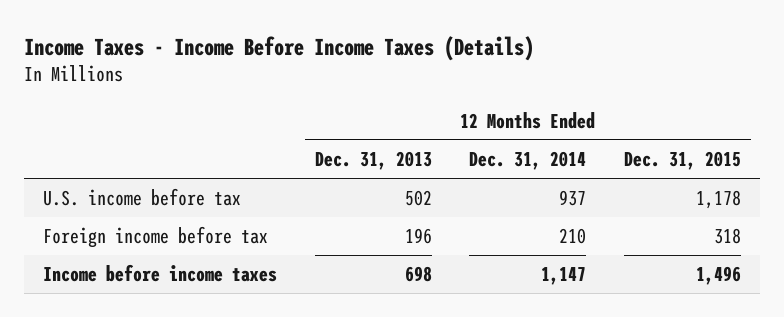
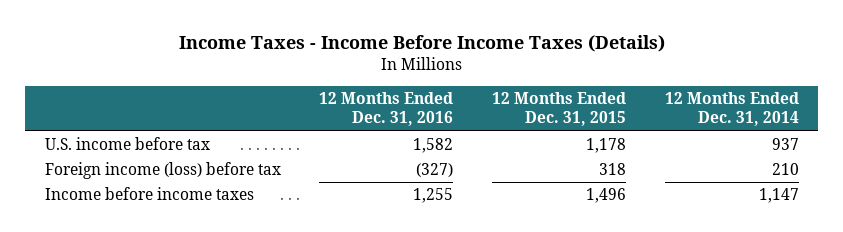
- | 12 Months Ended Dec. 31, 2013 | 12 Months Ended Dec. 31, 2014 | 12 Months Ended Dec. 31, 2015
+ | 12 Months Ended Dec. 31, 2016 | 12 Months Ended Dec. 31, 2015 | 12 Months Ended Dec. 31, 2014
- Foreign income before tax | 196 | 210 | 318
+ Foreign income (loss) before tax | (327) | 318 | 210

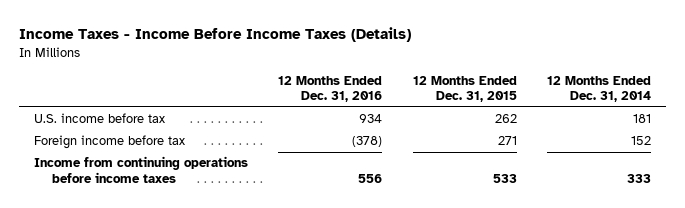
- U.S. income before tax | 1,582 | 1,178 | 937
- Foreign income (loss) before tax | (327) | 318 | 210
- Income before income taxes | 1,255 | 1,496 | 1,147
+ U.S. income before tax | 934 | 262 | 181
+ Foreign income before tax | (378) | 271 | 152
+ Income from continuing operations before income taxes | 556 | 533 | 333

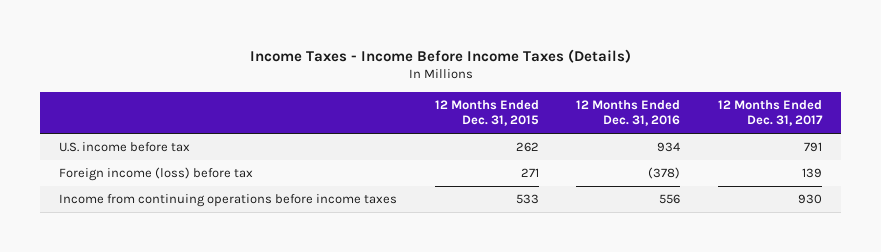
- | 12 Months Ended Dec. 31, 2016 | 12 Months Ended Dec. 31, 2015 | 12 Months Ended Dec. 31, 2014
+ | 12 Months Ended Dec. 31, 2015 | 12 Months Ended Dec. 31, 2016 | 12 Months Ended Dec. 31, 2017
- Foreign income before tax | (378) | 271 | 152
+ Foreign income (loss) before tax | 271 | (378) | 139

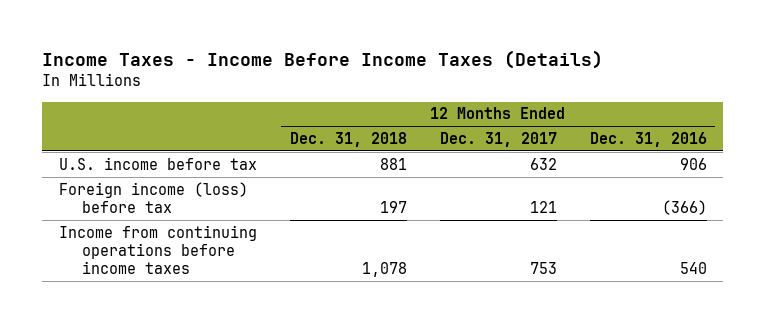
- | 12 Months Ended Dec. 31, 2015 | 12 Months Ended Dec. 31, 2016 | 12 Months Ended Dec. 31, 2017
+ | 12 Months Ended Dec. 31, 2018 | 12 Months Ended Dec. 31, 2017 | 12 Months Ended Dec. 31, 2016
- U.S. income before tax | 262 | 934 | 791
- Foreign income (loss) before tax | 271 | (378) | 139
- Income from continuing operations before income taxes | 533 | 556 | 930
+ U.S. income before tax | 881 | 632 | 906
+ Foreign income (loss) before tax | 197 | 121 | (366)
+ Income from continuing operations before income taxes | 1,078 | 753 | 540

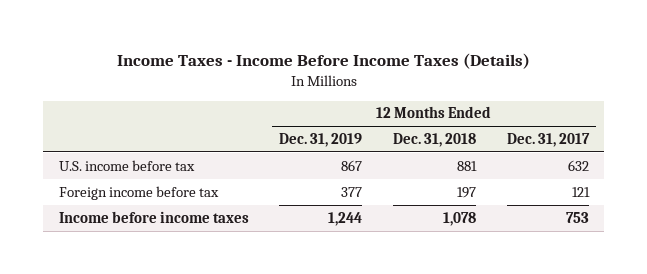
- | 12 Months Ended Dec. 31, 2018 | 12 Months Ended Dec. 31, 2017 | 12 Months Ended Dec. 31, 2016
+ | 12 Months Ended Dec. 31, 2019 | 12 Months Ended Dec. 31, 2018 | 12 Months Ended Dec. 31, 2017
- Foreign income (loss) before tax | 197 | 121 | (366)
- Income from continuing operations before income taxes | 1,078 | 753 | 540
+ Foreign income before tax | 377 | 197 | 121
+ Income before income taxes | 1,244 | 1,078 | 753

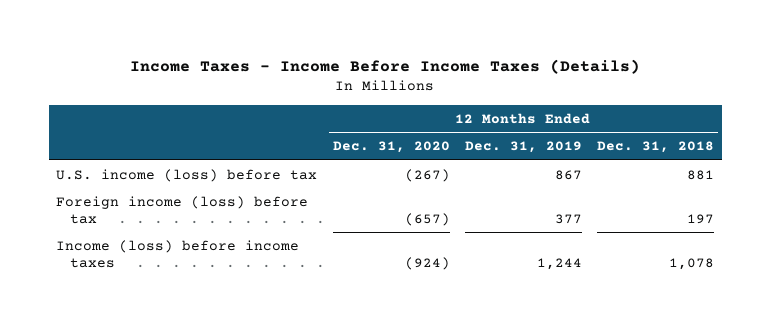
- | 12 Months Ended Dec. 31, 2019 | 12 Months Ended Dec. 31, 2018 | 12 Months Ended Dec. 31, 2017
+ | 12 Months Ended Dec. 31, 2020 | 12 Months Ended Dec. 31, 2019 | 12 Months Ended Dec. 31, 2018
- U.S. income before tax | 867 | 881 | 632
- Foreign income before tax | 377 | 197 | 121
- Income before income taxes | 1,244 | 1,078 | 753
+ U.S. income (loss) before tax | (267) | 867 | 881
+ Foreign income (loss) before tax | (657) | 377 | 197
+ Income (loss) before income taxes | (924) | 1,244 | 1,078

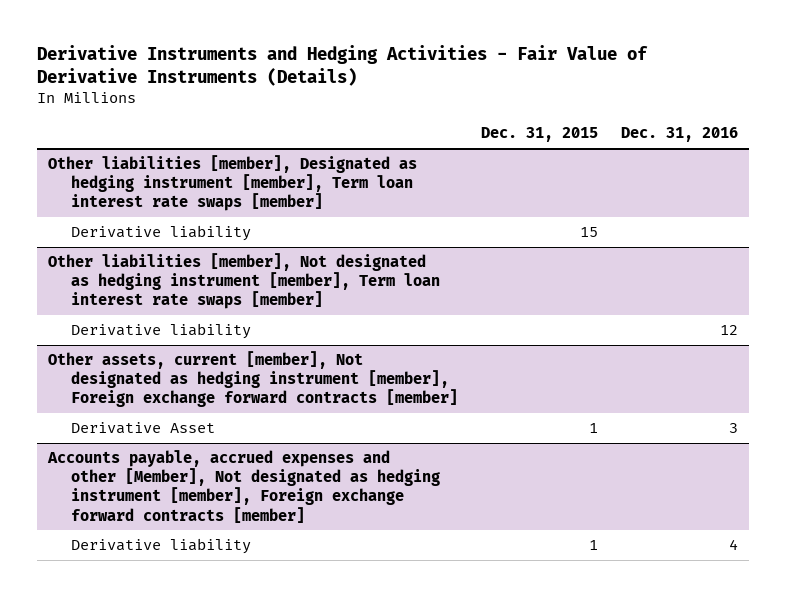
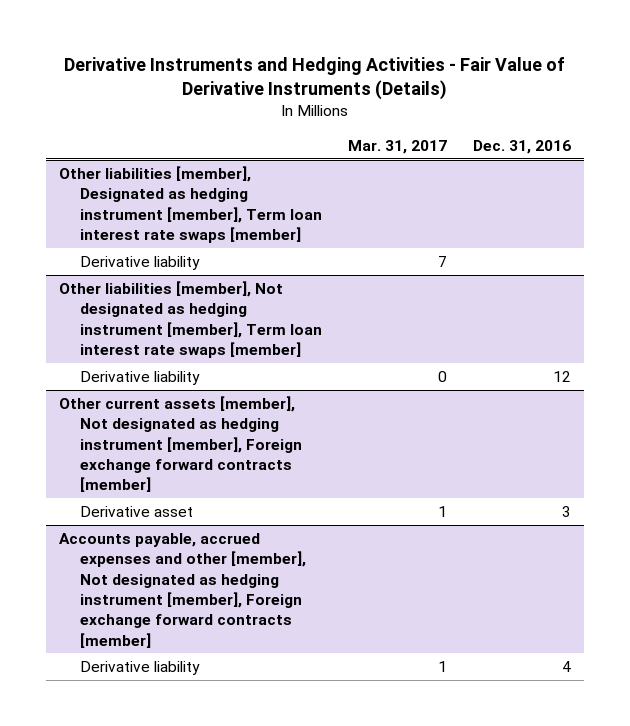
- | Dec. 31, 2015 | Dec. 31, 2016
+ | Mar. 31, 2017 | Dec. 31, 2016
- Other assets, current [member], Not designated as hedging instrument [member], Foreign exchange forward contracts [member]
- Derivative Asset | 1 | 3
- Accounts payable, accrued expenses and other [Member], Not designated as hedging instrument [member], Foreign exchange forward contracts [member]
+ Other current assets [member], Not designated as hedging instrument [member], Foreign exchange forward contracts [member]
+ Derivative asset | 1 | 3
+ Accounts payable, accrued expenses and other [member], Not designated as hedging instrument [member], Foreign exchange forward contracts [member]

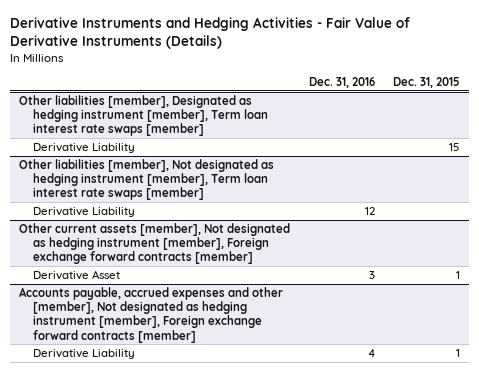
- | Mar. 31, 2017 | Dec. 31, 2016
+ | Dec. 31, 2016 | Dec. 31, 2015
@ Other liabilities [member], Designated as hedging instrument [member], Term loan interest rate swaps [member]
- Derivative liability | 7 |
+ Derivative Liability | | 15
@ Other liabilities [member], Not designated as hedging instrument [member], Term loan interest rate swaps [member]
- Derivative liability | 0 | 12
+ Derivative Liability | 12 |
@ Other current assets [member], Not designated as hedging instrument [member], Foreign exchange forward contracts [member]
- Derivative asset | 1 | 3
+ Derivative Asset | 3 | 1
@ Accounts payable, accrued expenses and other [member], Not designated as hedging instrument [member], Foreign exchange forward contracts [member]
- Derivative liability | 1 | 4
+ Derivative Liability | 4 | 1

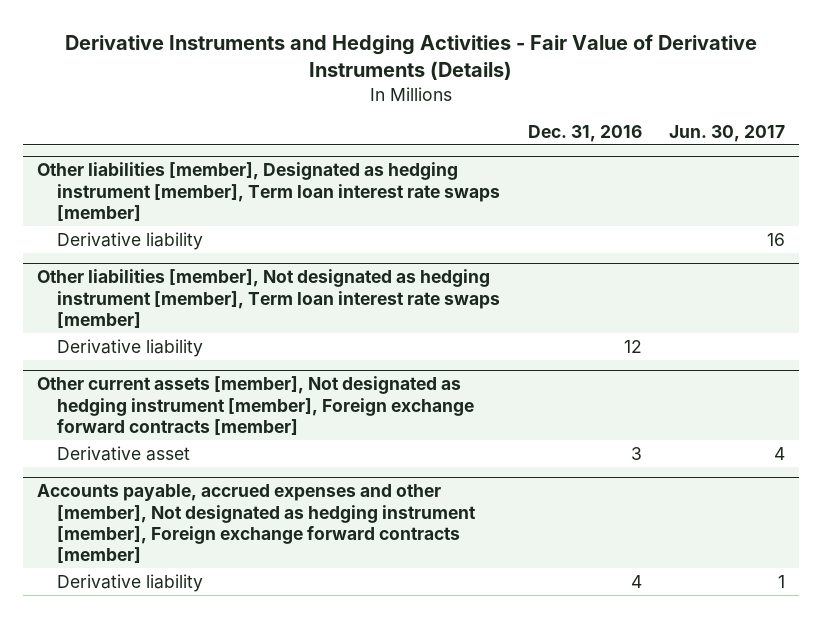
- | Dec. 31, 2016 | Dec. 31, 2015
+ | Dec. 31, 2016 | Jun. 30, 2017
@ Other liabilities [member], Designated as hedging instrument [member], Term loan interest rate swaps [member]
- Derivative Liability | | 15
+ Derivative liability | | 16
@ Other liabilities [member], Not designated as hedging instrument [member], Term loan interest rate swaps [member]
- Derivative Liability | 12 |
+ Derivative liability | 12 |
@ Other current assets [member], Not designated as hedging instrument [member], Foreign exchange forward contracts [member]
- Derivative Asset | 3 | 1
+ Derivative asset | 3 | 4
@ Accounts payable, accrued expenses and other [member], Not designated as hedging instrument [member], Foreign exchange forward contracts [member]
- Derivative Liability | 4 | 1
+ Derivative liability | 4 | 1

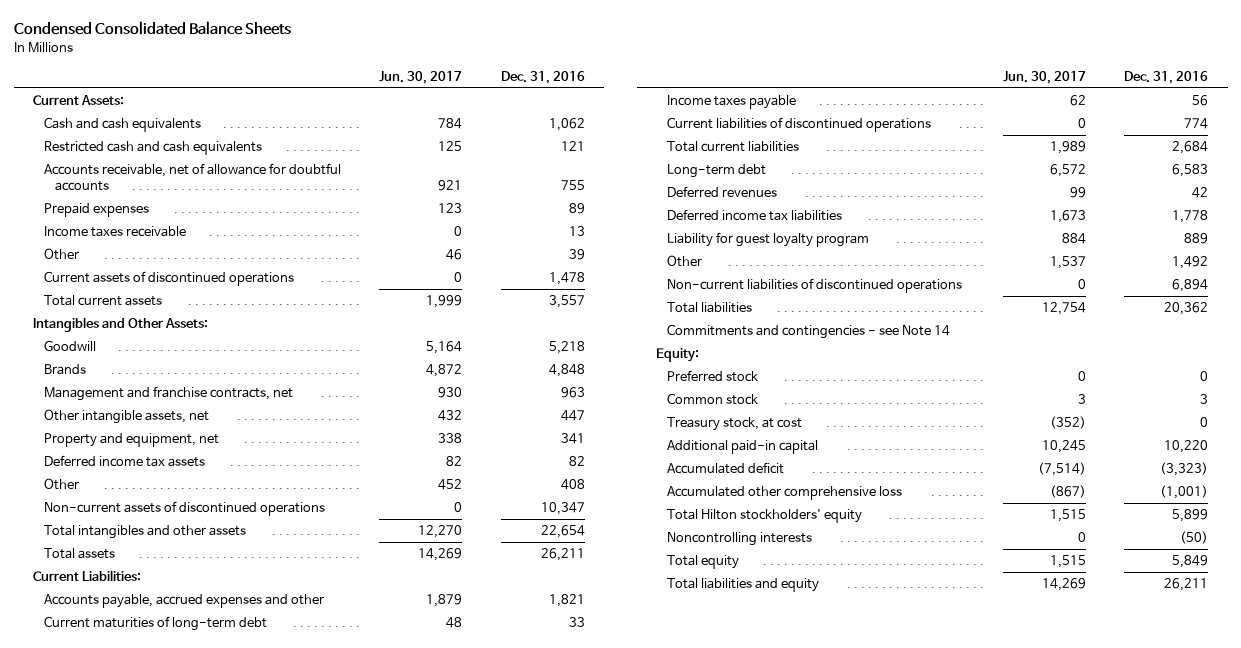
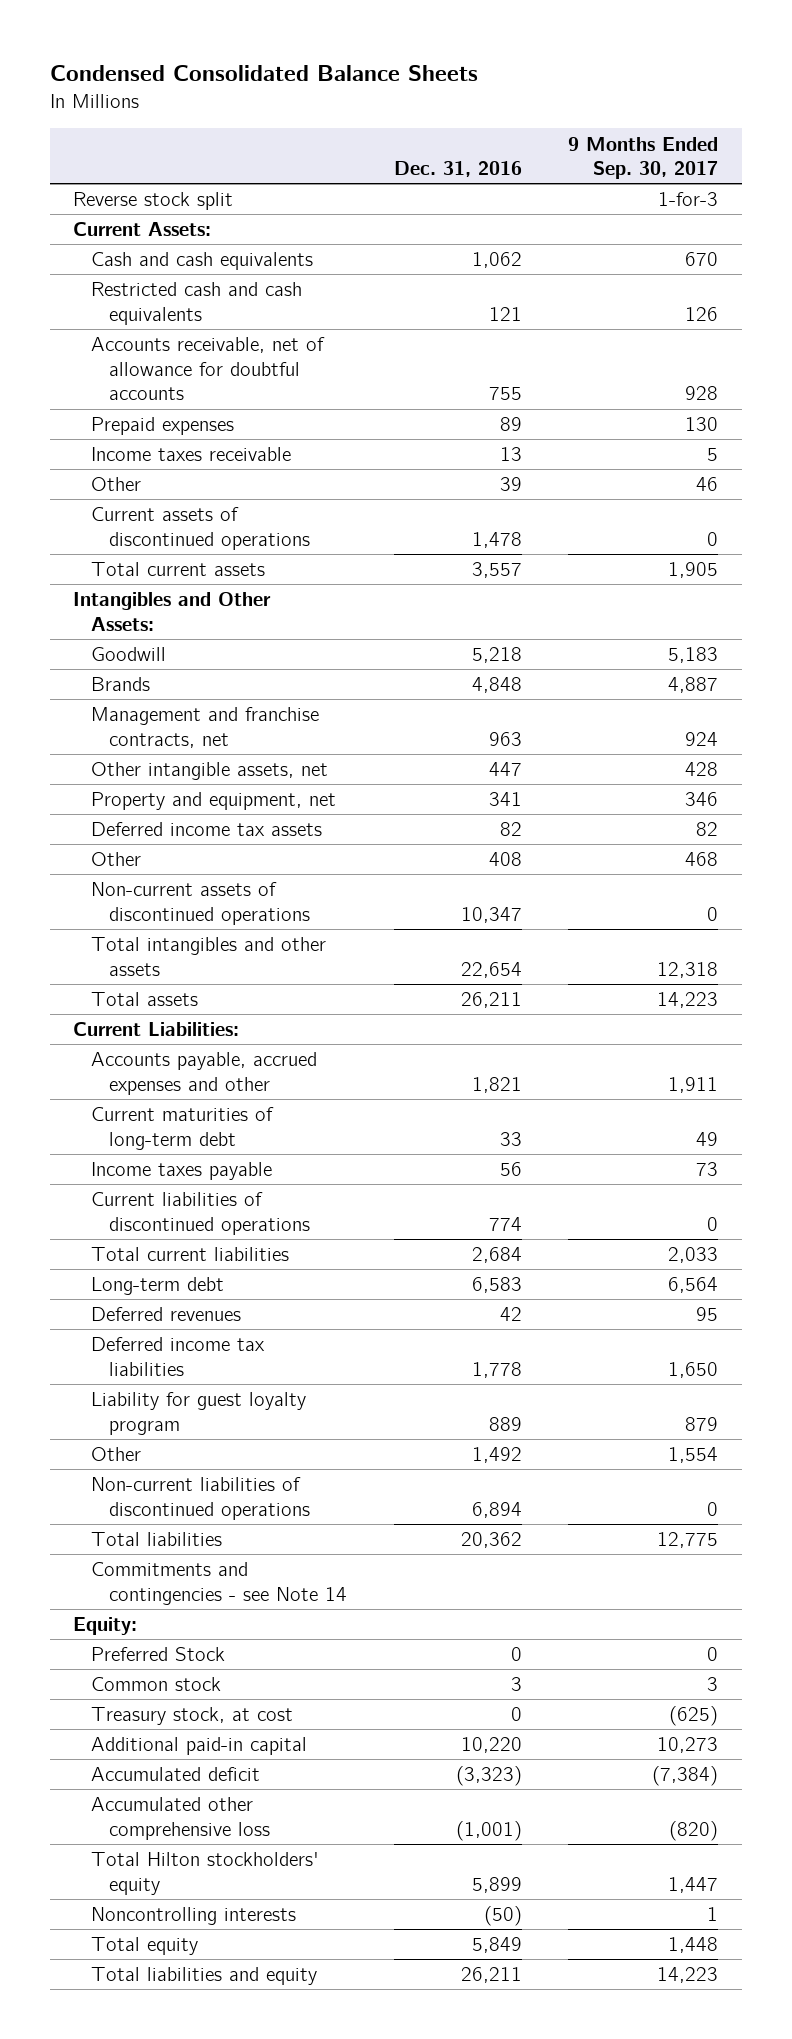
- | Jun. 30, 2017 | Dec. 31, 2016
+ | Dec. 31, 2016 | 9 Months Ended Sep. 30, 2017
+ Reverse stock split | | 1-for-3
- Preferred stock | 0 | 0
+ Preferred Stock | 0 | 0

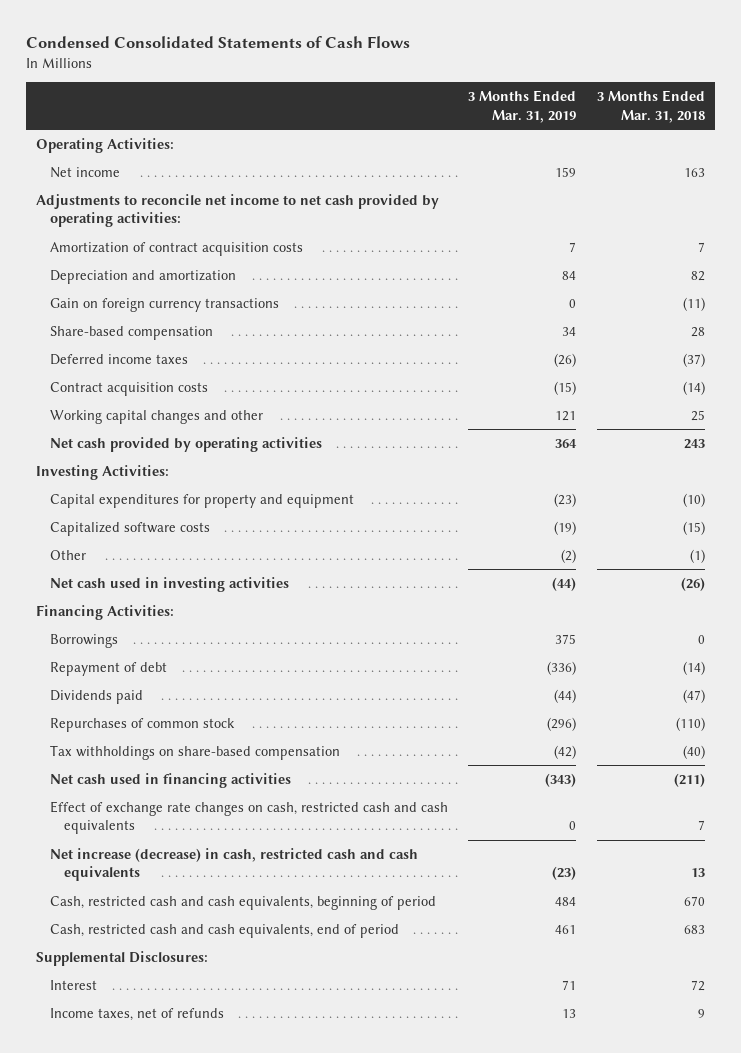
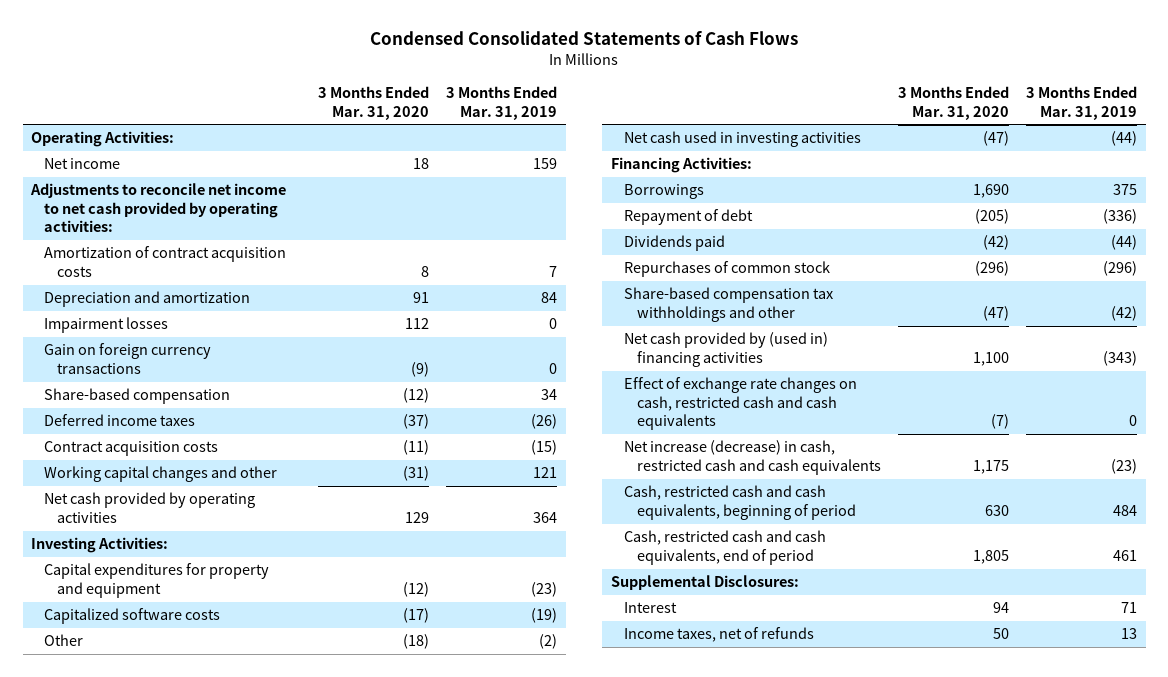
- | 3 Months Ended Mar. 31, 2019 | 3 Months Ended Mar. 31, 2018
+ | 3 Months Ended Mar. 31, 2020 | 3 Months Ended Mar. 31, 2019
+ Impairment losses | 112 | 0
- Tax withholdings on share-based compensation | (42) | (40)
- Net cash used in financing activities | (343) | (211)
+ Share-based compensation tax withholdings and other | (47) | (42)
+ Net cash provided by (used in) financing activities | 1,100 | (343)

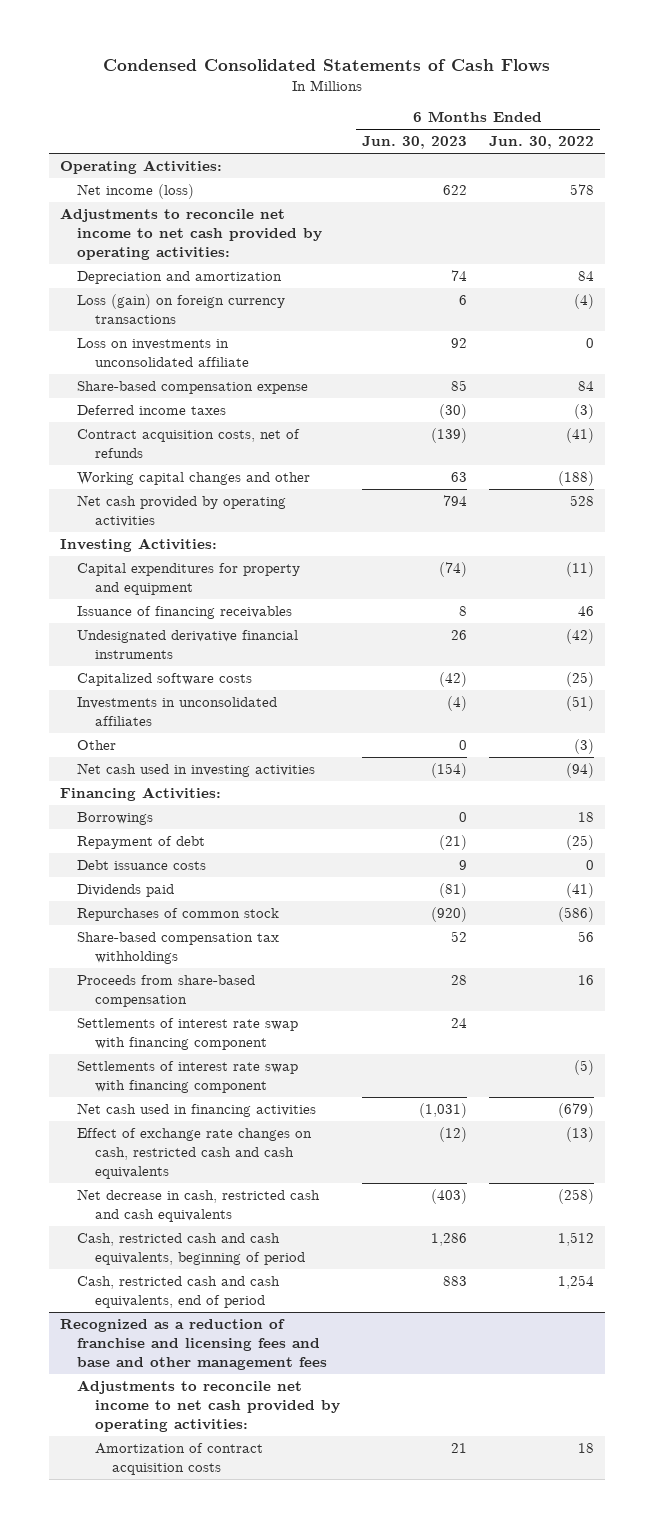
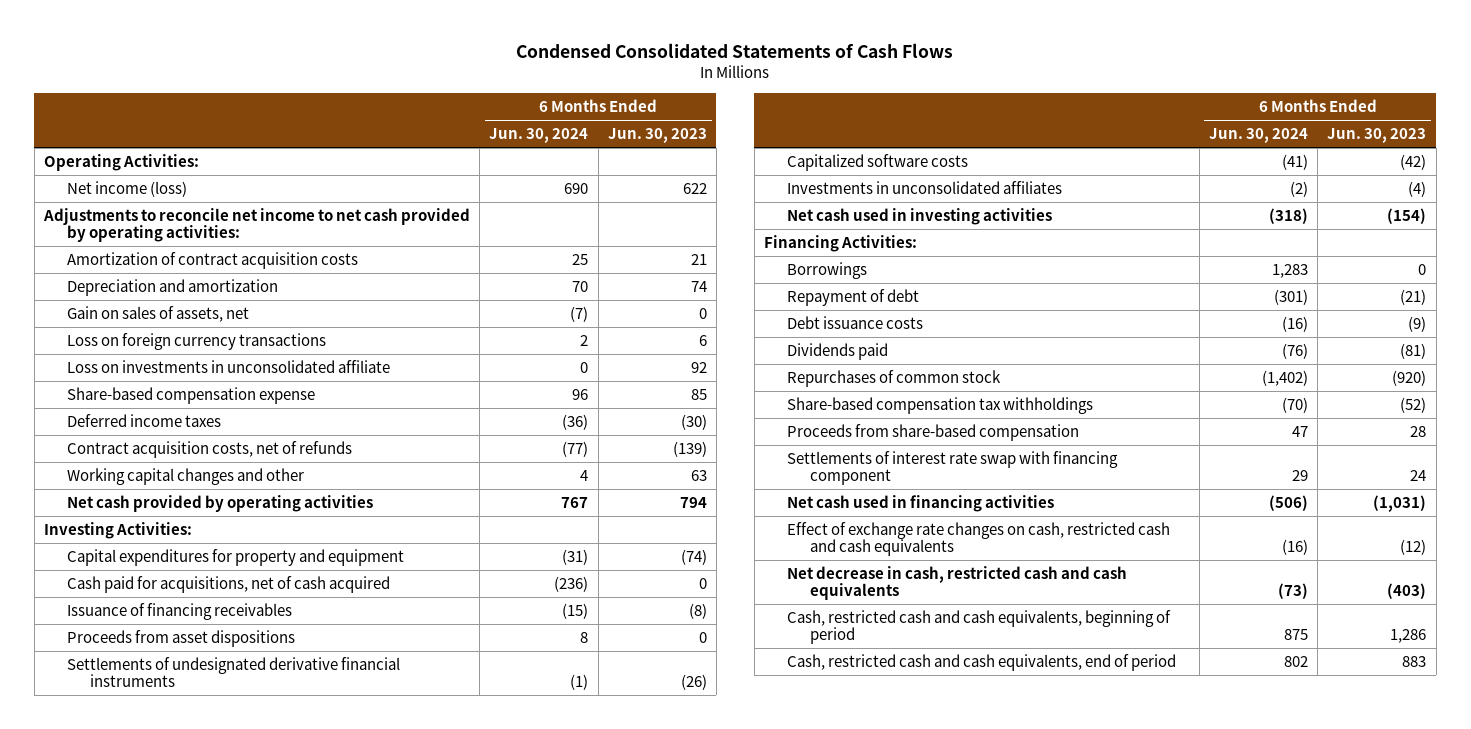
- | 6 Months Ended Jun. 30, 2023 | 6 Months Ended Jun. 30, 2022
+ | 6 Months Ended Jun. 30, 2024 | 6 Months Ended Jun. 30, 2023
+ Amortization of contract acquisition costs | 25 | 21
- Loss (gain) on foreign currency transactions | 6 | (4)
+ Gain on sales of assets, net | (7) | 0
+ Loss on foreign currency transactions | 2 | 6
- Issuance of financing receivables | 8 | 46
- Undesignated derivative financial instruments | 26 | (42)
+ Cash paid for acquisitions, net of cash acquired | (236) | 0
+ Issuance of financing receivables | (15) | (8)
+ Proceeds from asset dispositions | 8 | 0
+ Settlements of undesignated derivative financial instruments | (1) | (26)
- Other | 0 | (3)
- Debt issuance costs | 9 | 0
+ Debt issuance costs | (16) | (9)
- Share-based compensation tax withholdings | 52 | 56
+ Share-based compensation tax withholdings | (70) | (52)
- Settlements of interest rate swap with financing component | | (5)
- Recognized as a reduction of franchise and licensing fees and base and other management fees
- Adjustments to reconcile net income to net cash provided by operating activities:
- Amortization of contract acquisition costs | 21 | 18

